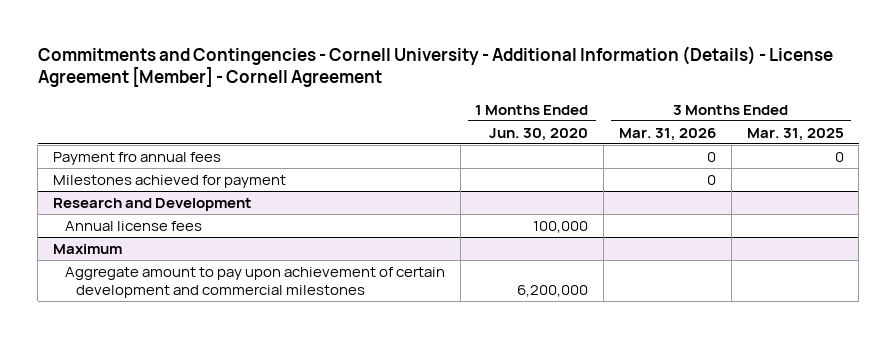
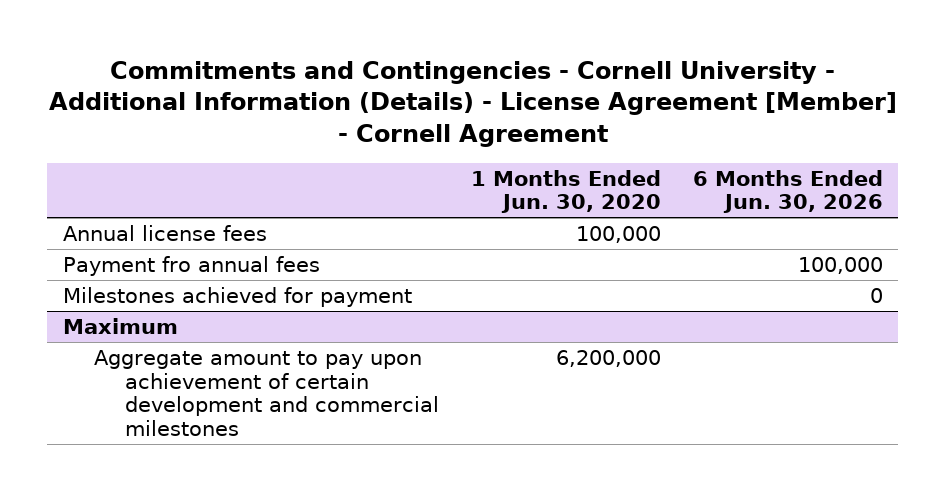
- | 1 Months Ended Jun. 30, 2020 | 3 Months Ended Mar. 31, 2026 | 3 Months Ended Mar. 31, 2025
+ | 1 Months Ended Jun. 30, 2020 | 6 Months Ended Jun. 30, 2026
+ Annual license fees | 100,000 |
- Research and Development
- Annual license fees | 100,000 | |

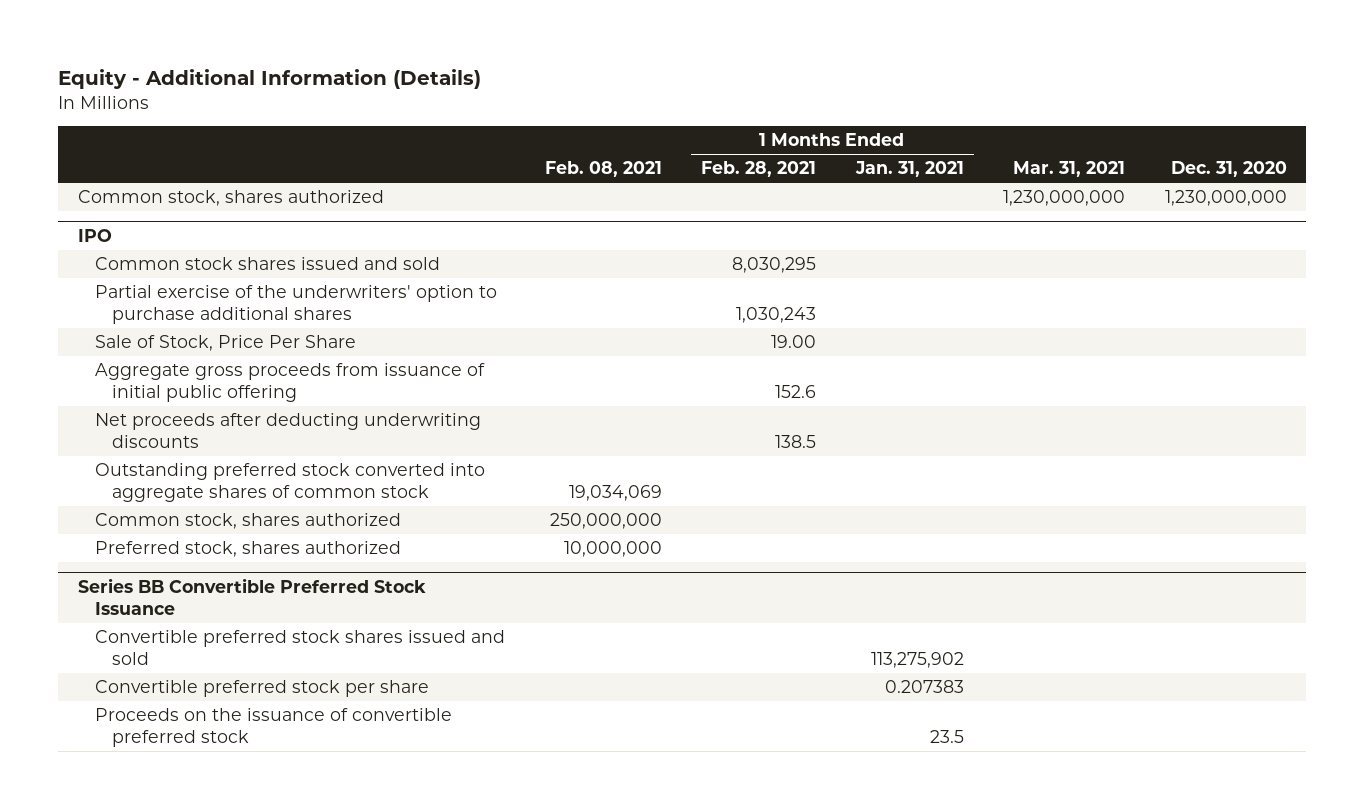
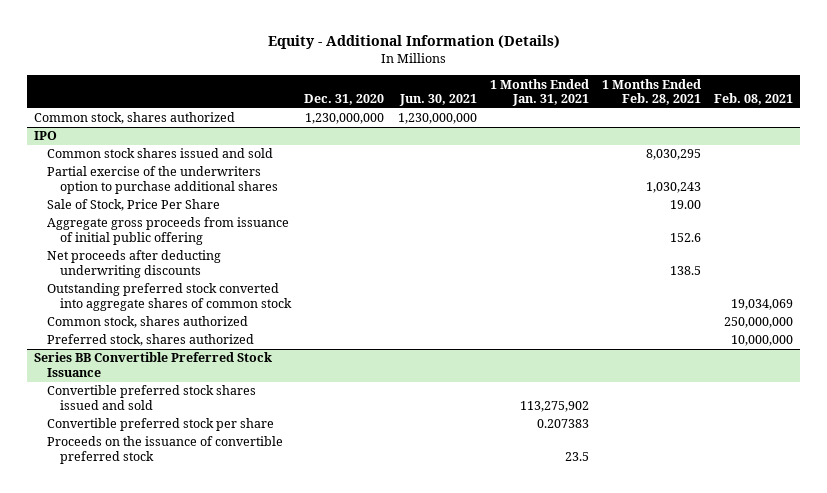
- | Feb. 08, 2021 | 1 Months Ended Feb. 28, 2021 | 1 Months Ended Jan. 31, 2021 | Mar. 31, 2021 | Dec. 31, 2020
+ | Dec. 31, 2020 | Jun. 30, 2021 | 1 Months Ended Jan. 31, 2021 | 1 Months Ended Feb. 28, 2021 | Feb. 08, 2021
@ IPO
- Partial exercise of the underwriters' option to purchase additional shares | | 1,030,243 | | |
+ Partial exercise of the underwriters option to purchase additional shares | | | | 1,030,243 |

